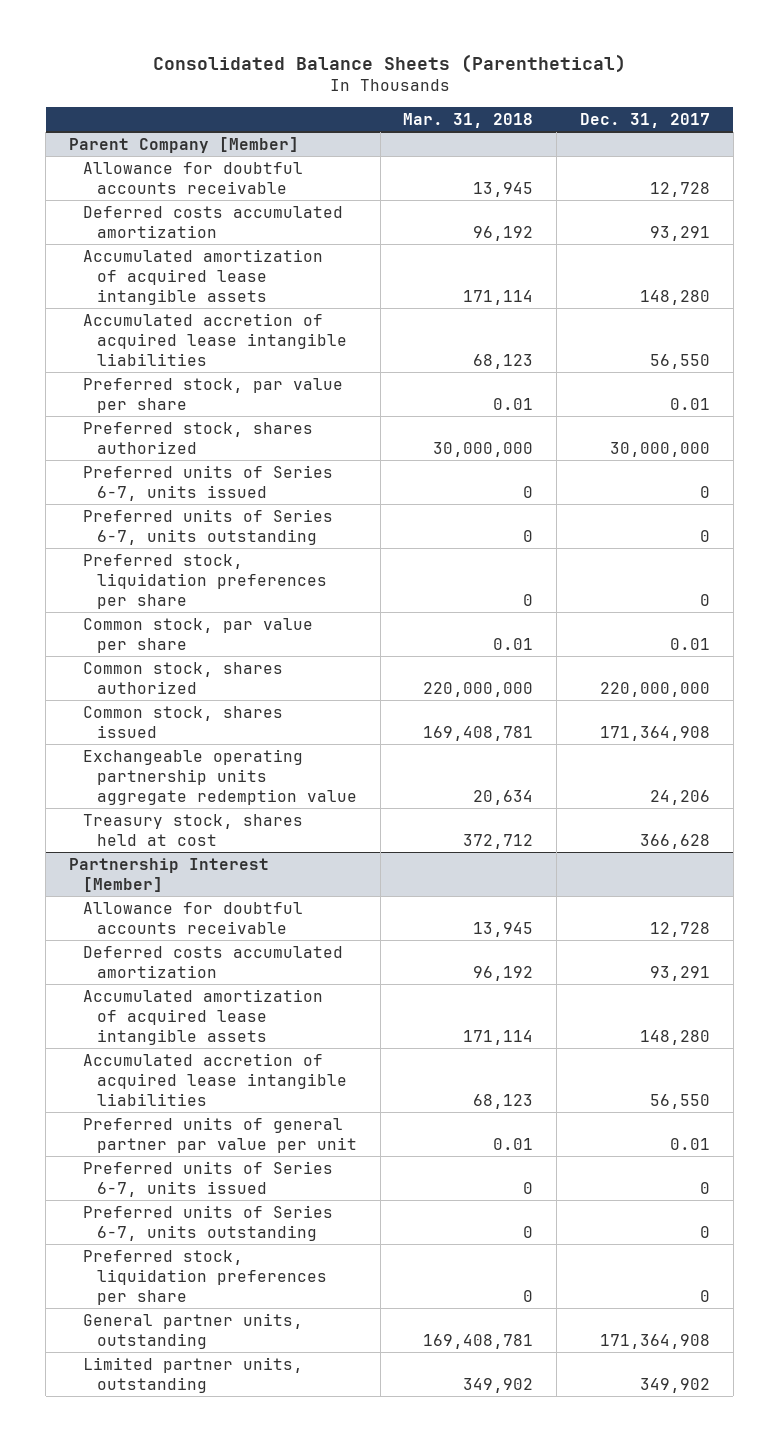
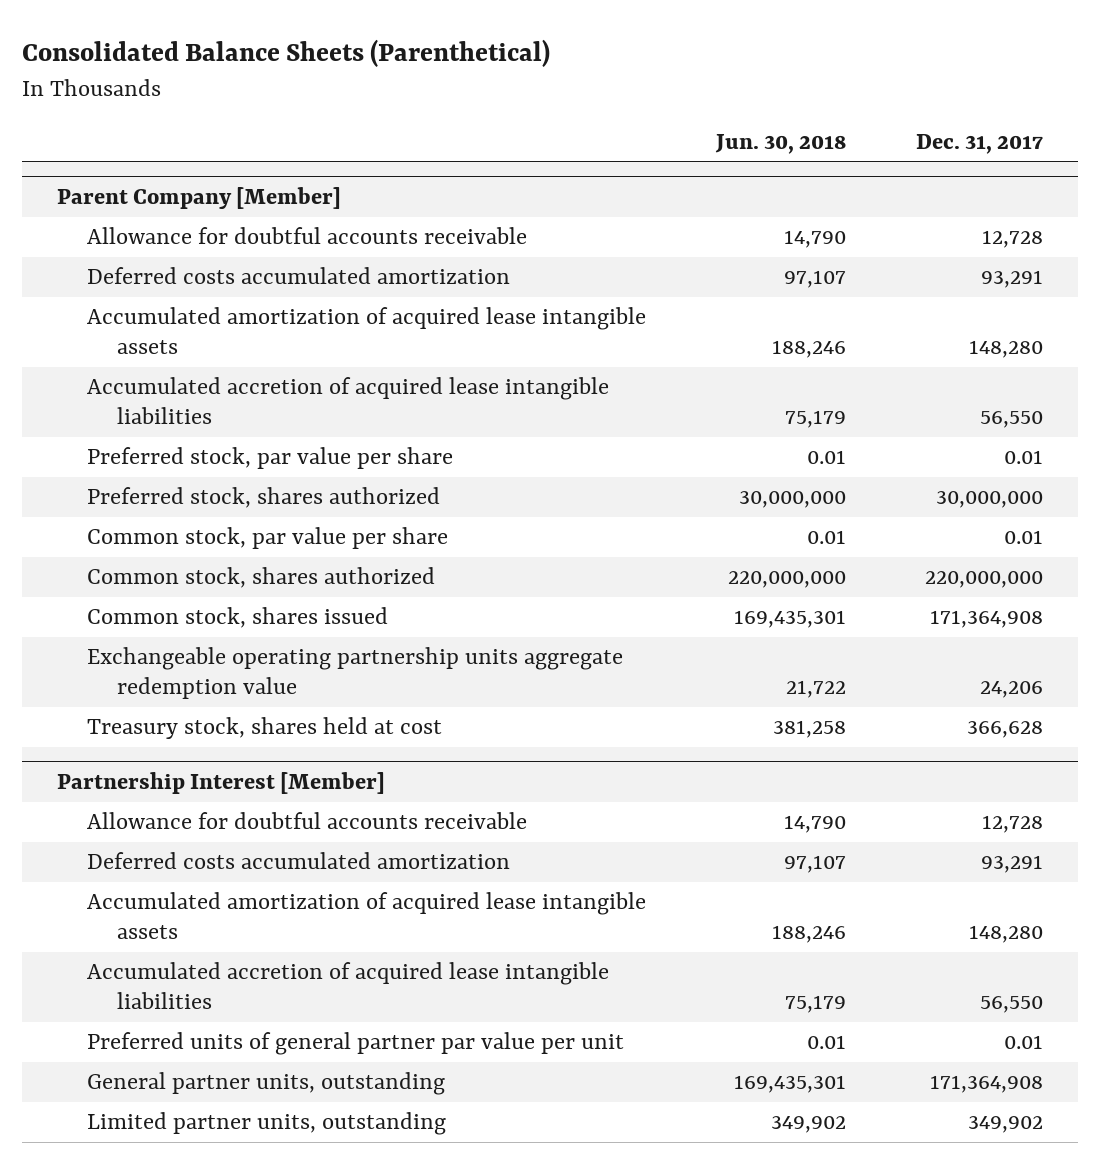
- | Mar. 31, 2018 | Dec. 31, 2017
+ | Jun. 30, 2018 | Dec. 31, 2017
@ Parent Company [Member]
- Preferred units of Series 6-7, units issued | 0 | 0
- Preferred units of Series 6-7, units outstanding | 0 | 0
- Preferred stock, liquidation preferences per share | 0 | 0
@ Partnership Interest [Member]
- Preferred units of Series 6-7, units issued | 0 | 0
- Preferred units of Series 6-7, units outstanding | 0 | 0
- Preferred stock, liquidation preferences per share | 0 | 0

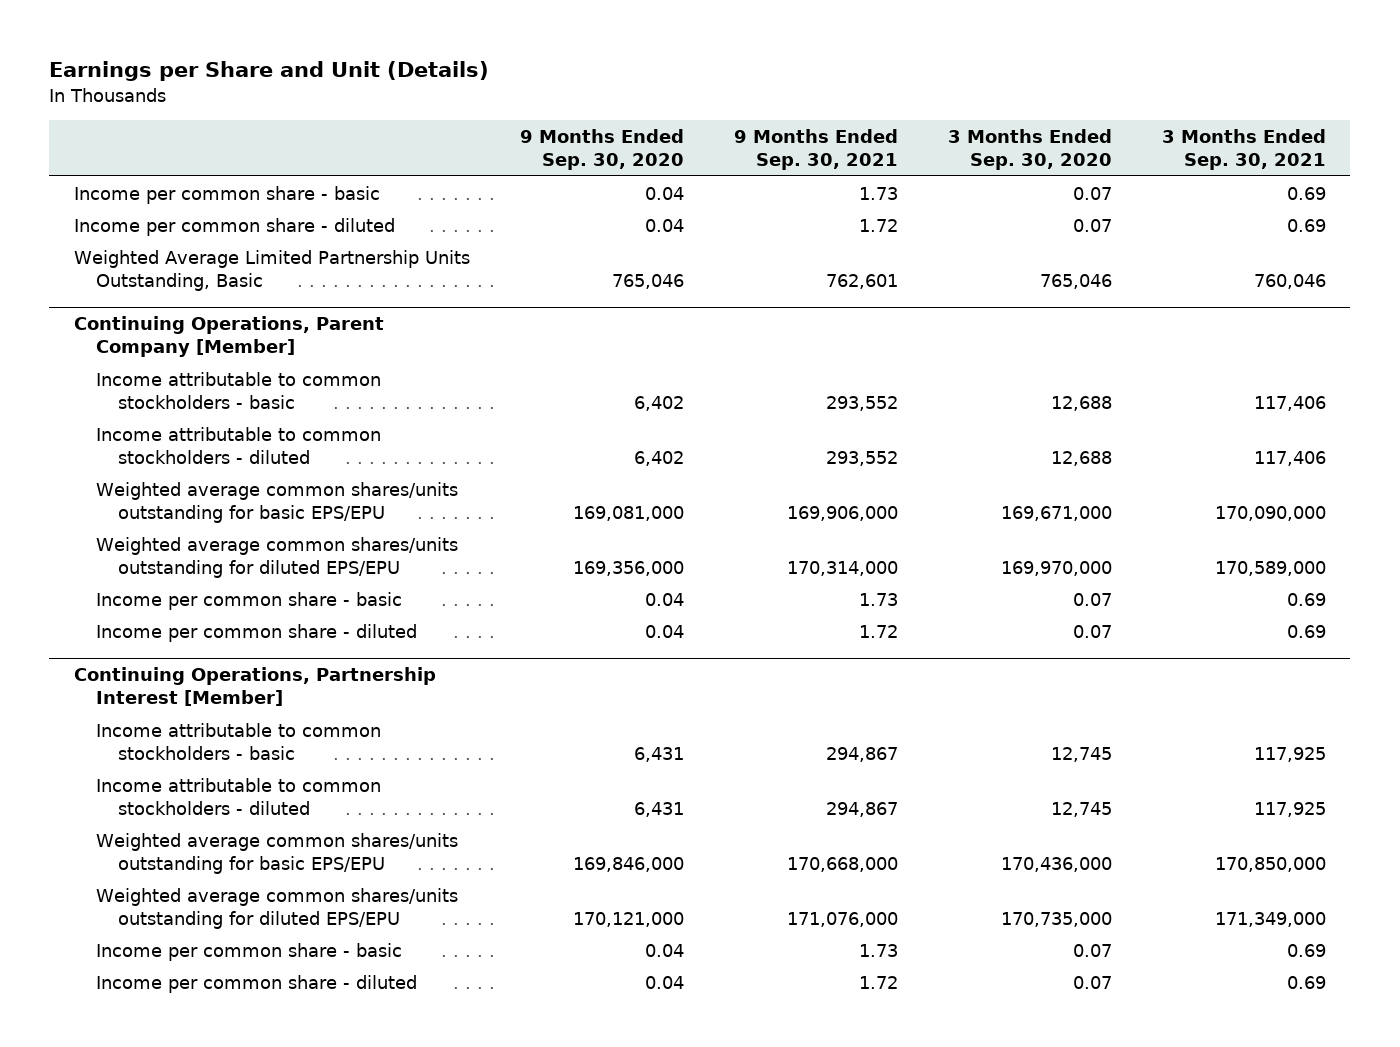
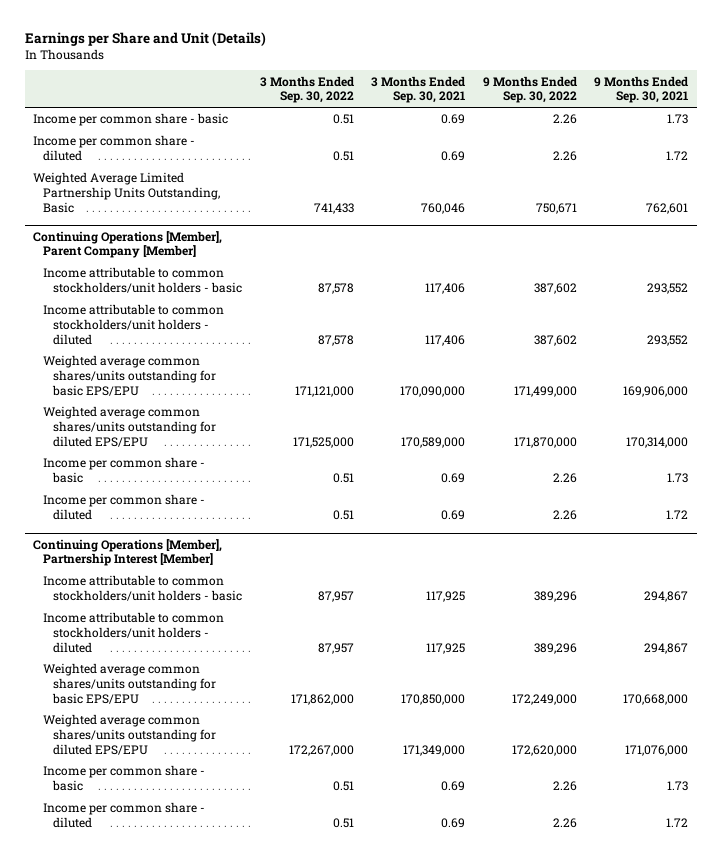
- | 9 Months Ended Sep. 30, 2020 | 9 Months Ended Sep. 30, 2021 | 3 Months Ended Sep. 30, 2020 | 3 Months Ended Sep. 30, 2021
+ | 3 Months Ended Sep. 30, 2022 | 3 Months Ended Sep. 30, 2021 | 9 Months Ended Sep. 30, 2022 | 9 Months Ended Sep. 30, 2021
- Continuing Operations, Parent Company [Member]
- Income attributable to common stockholders - basic | 6,402 | 293,552 | 12,688 | 117,406
- Income attributable to common stockholders - diluted | 6,402 | 293,552 | 12,688 | 117,406
+ Continuing Operations [Member], Parent Company [Member]
+ Income attributable to common stockholders/unit holders - basic | 87,578 | 117,406 | 387,602 | 293,552
+ Income attributable to common stockholders/unit holders - diluted | 87,578 | 117,406 | 387,602 | 293,552
- Continuing Operations, Partnership Interest [Member]
- Income attributable to common stockholders - basic | 6,431 | 294,867 | 12,745 | 117,925
- Income attributable to common stockholders - diluted | 6,431 | 294,867 | 12,745 | 117,925
+ Continuing Operations [Member], Partnership Interest [Member]
+ Income attributable to common stockholders/unit holders - basic | 87,957 | 117,925 | 389,296 | 294,867
+ Income attributable to common stockholders/unit holders - diluted | 87,957 | 117,925 | 389,296 | 294,867

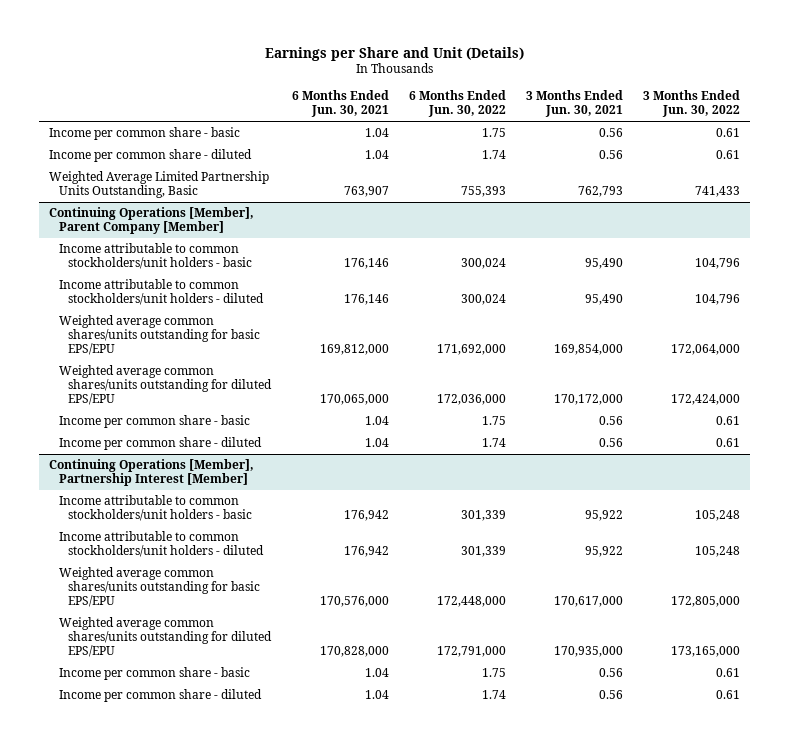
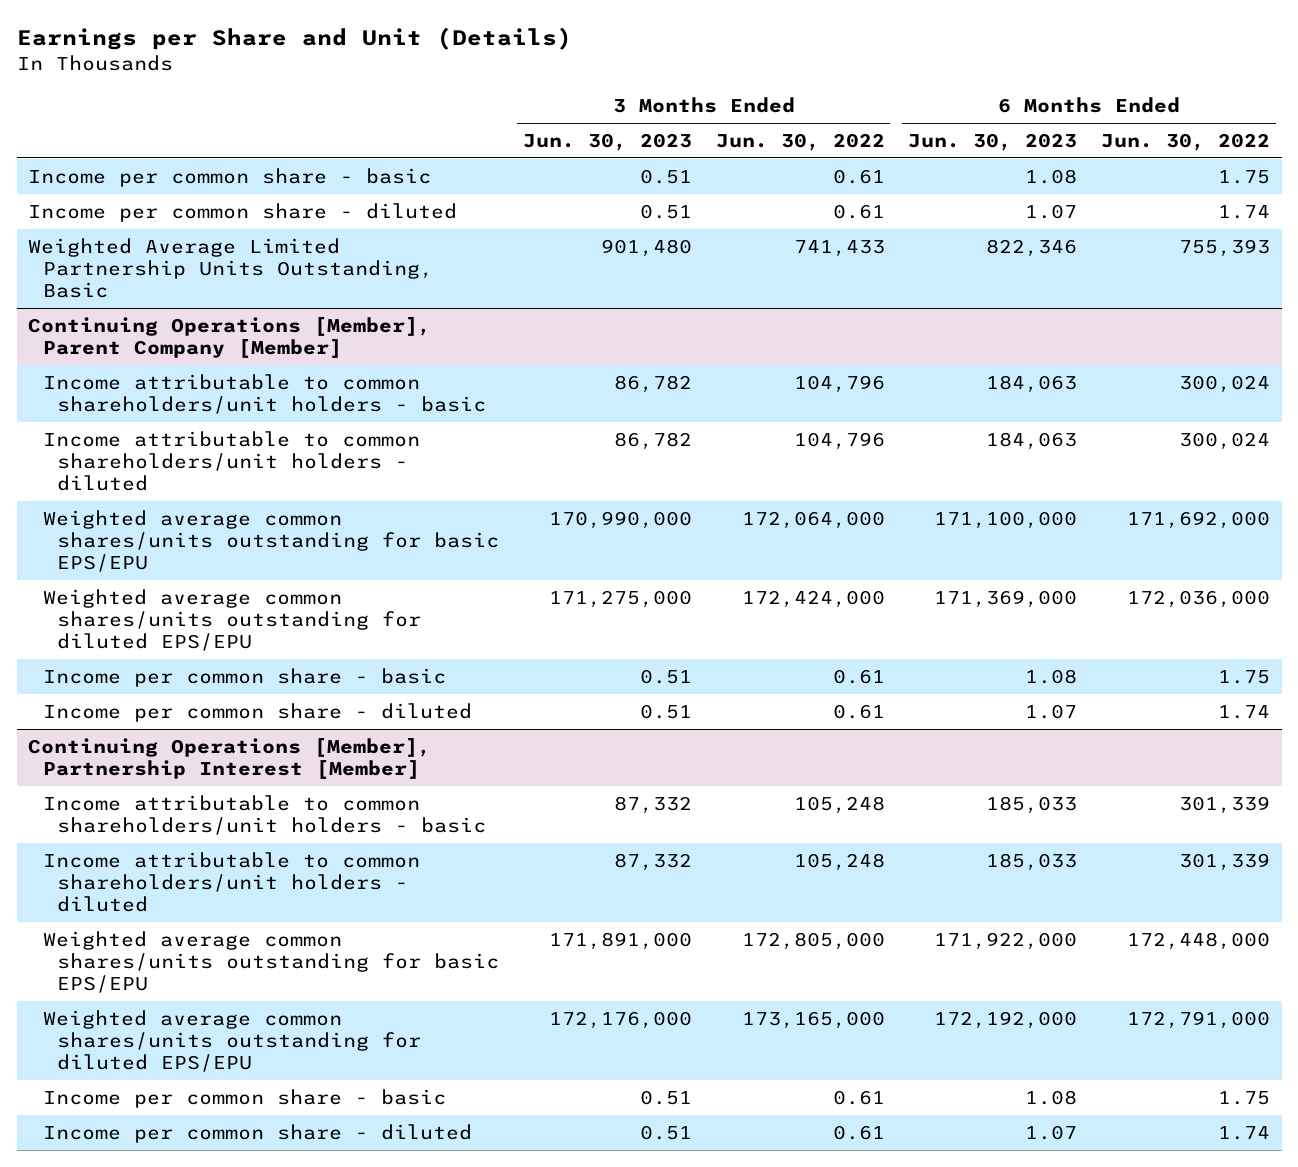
- | 6 Months Ended Jun. 30, 2021 | 6 Months Ended Jun. 30, 2022 | 3 Months Ended Jun. 30, 2021 | 3 Months Ended Jun. 30, 2022
+ | 3 Months Ended Jun. 30, 2023 | 3 Months Ended Jun. 30, 2022 | 6 Months Ended Jun. 30, 2023 | 6 Months Ended Jun. 30, 2022
@ Continuing Operations [Member], Parent Company [Member]
- Income attributable to common stockholders/unit holders - basic | 176,146 | 300,024 | 95,490 | 104,796
- Income attributable to common stockholders/unit holders - diluted | 176,146 | 300,024 | 95,490 | 104,796
+ Income attributable to common shareholders/unit holders - basic | 86,782 | 104,796 | 184,063 | 300,024
+ Income attributable to common shareholders/unit holders - diluted | 86,782 | 104,796 | 184,063 | 300,024
@ Continuing Operations [Member], Partnership Interest [Member]
- Income attributable to common stockholders/unit holders - basic | 176,942 | 301,339 | 95,922 | 105,248
- Income attributable to common stockholders/unit holders - diluted | 176,942 | 301,339 | 95,922 | 105,248
+ Income attributable to common shareholders/unit holders - basic | 87,332 | 105,248 | 185,033 | 301,339
+ Income attributable to common shareholders/unit holders - diluted | 87,332 | 105,248 | 185,033 | 301,339

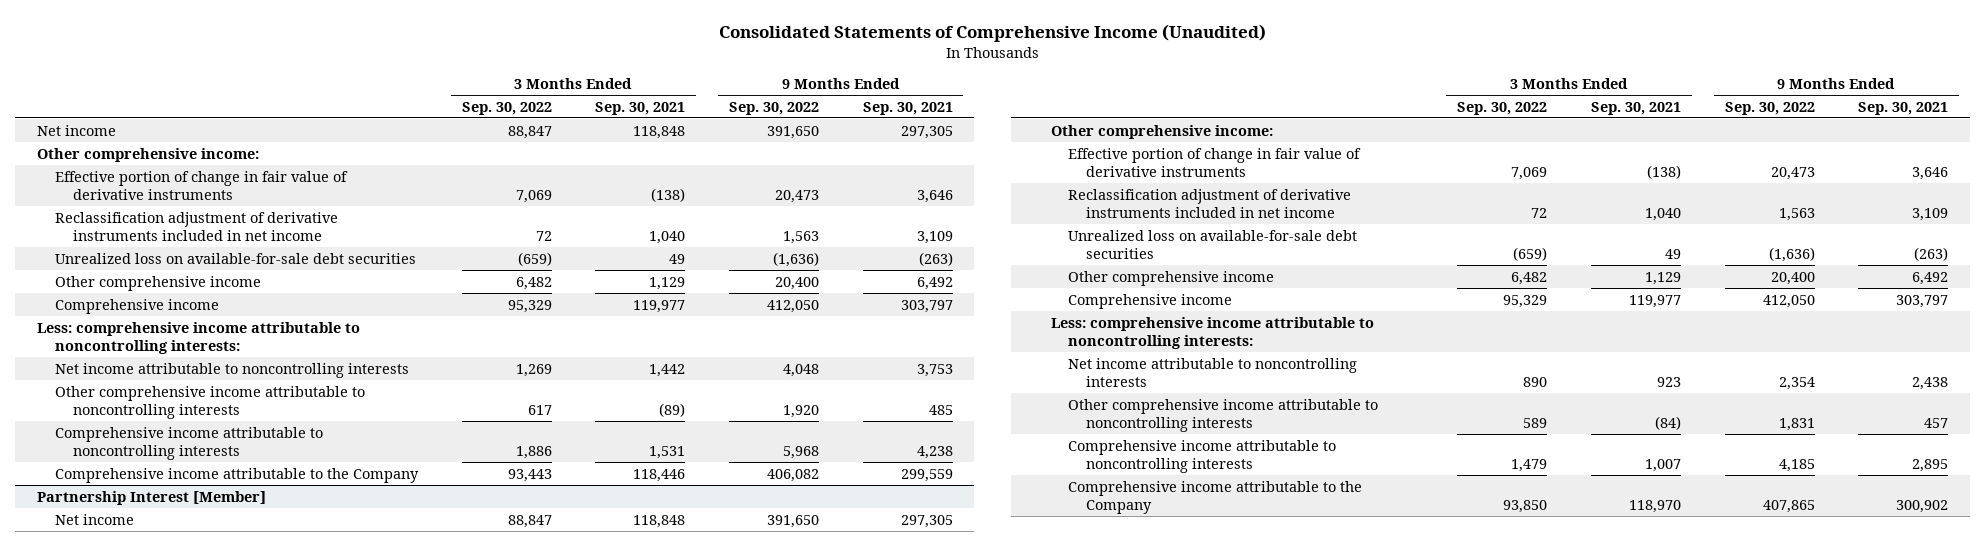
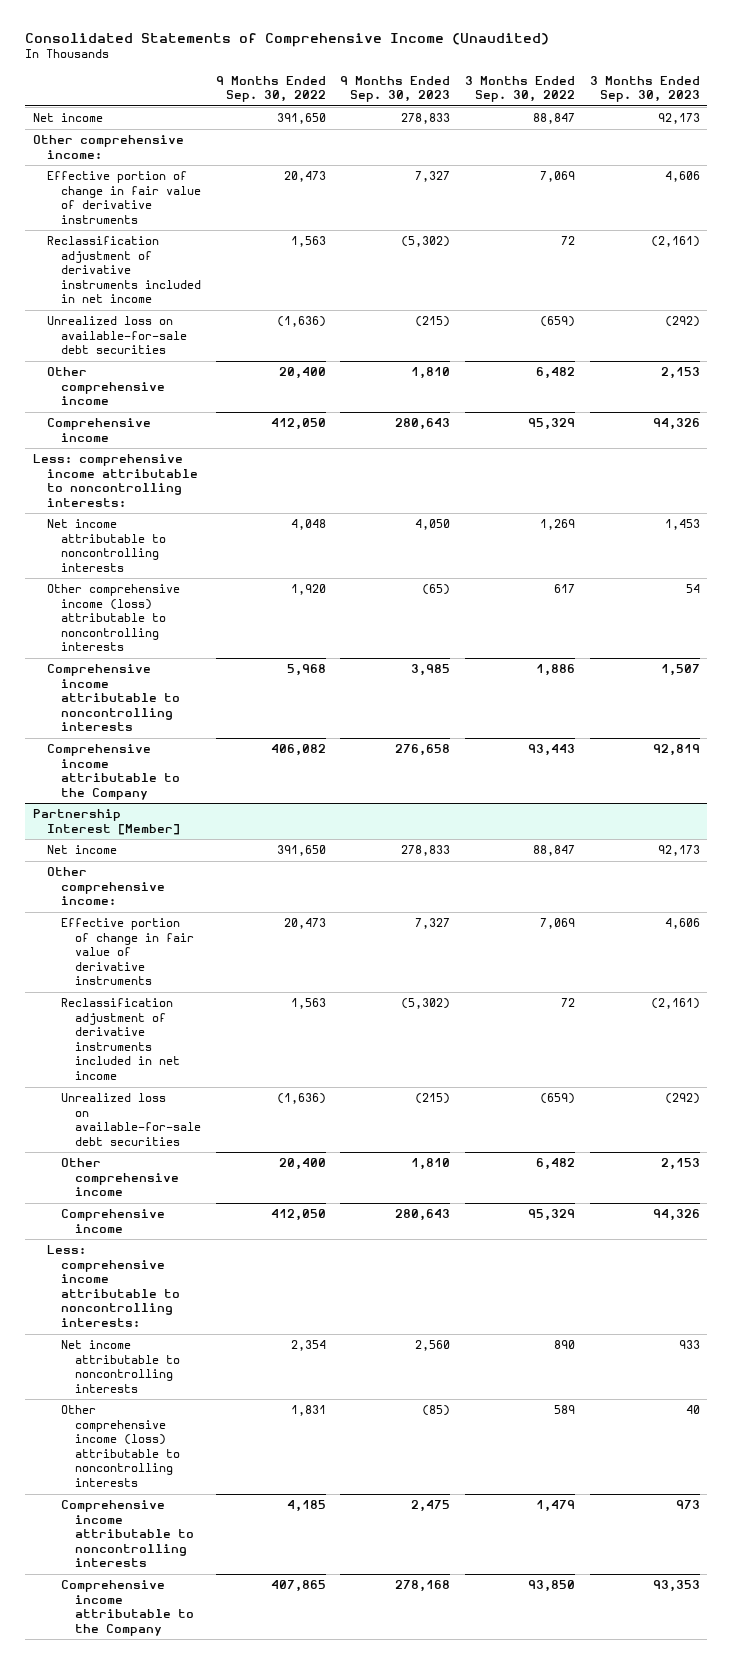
- | 3 Months Ended Sep. 30, 2022 | 3 Months Ended Sep. 30, 2021 | 9 Months Ended Sep. 30, 2022 | 9 Months Ended Sep. 30, 2021
+ | 9 Months Ended Sep. 30, 2022 | 9 Months Ended Sep. 30, 2023 | 3 Months Ended Sep. 30, 2022 | 3 Months Ended Sep. 30, 2023
- Other comprehensive income attributable to noncontrolling interests | 617 | (89) | 1,920 | 485
+ Other comprehensive income (loss) attributable to noncontrolling interests | 1,920 | (65) | 617 | 54
@ Partnership Interest [Member]
- Other comprehensive income attributable to noncontrolling interests | 589 | (84) | 1,831 | 457
+ Other comprehensive income (loss) attributable to noncontrolling interests | 1,831 | (85) | 589 | 40

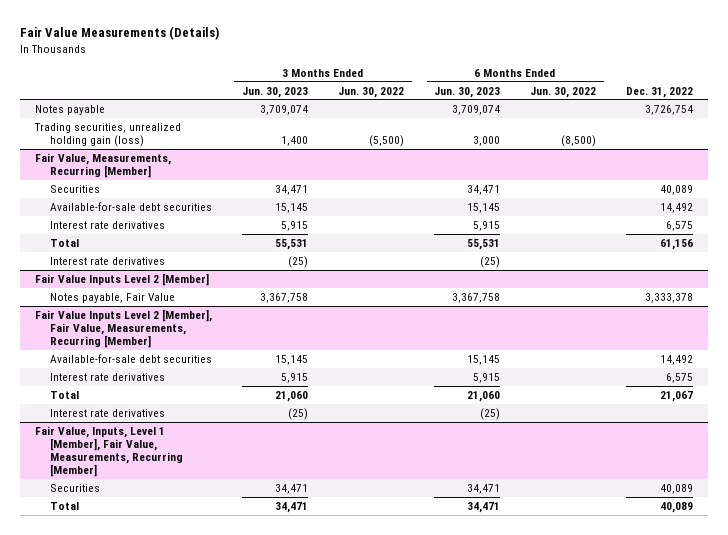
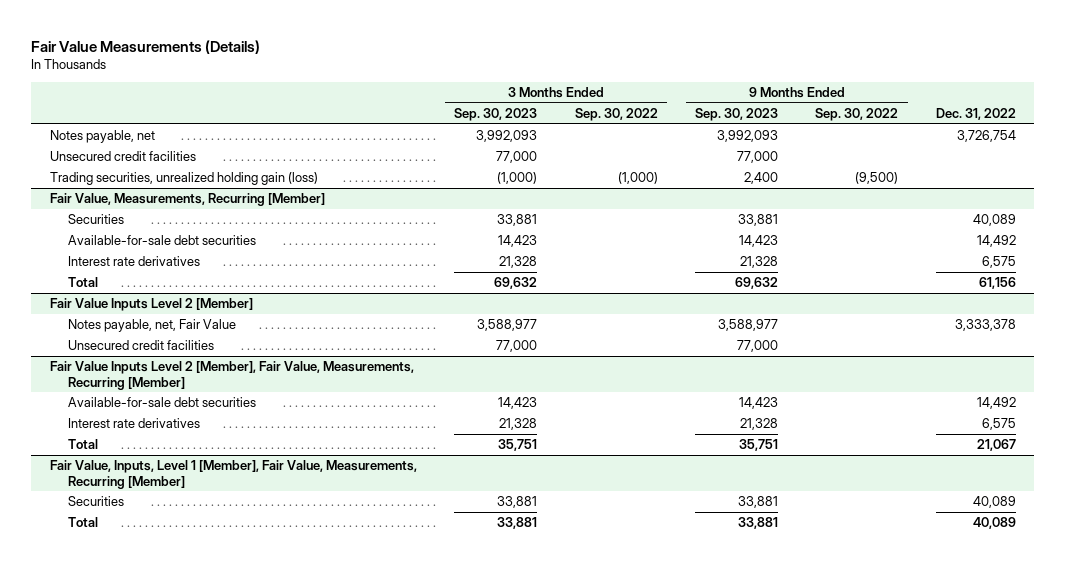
- | 3 Months Ended Jun. 30, 2023 | 3 Months Ended Jun. 30, 2022 | 6 Months Ended Jun. 30, 2023 | 6 Months Ended Jun. 30, 2022 | Dec. 31, 2022
+ | 3 Months Ended Sep. 30, 2023 | 3 Months Ended Sep. 30, 2022 | 9 Months Ended Sep. 30, 2023 | 9 Months Ended Sep. 30, 2022 | Dec. 31, 2022
- Notes payable | 3,709,074 | | 3,709,074 | | 3,726,754
+ Notes payable, net | 3,992,093 | | 3,992,093 | | 3,726,754
+ Unsecured credit facilities | 77,000 | | 77,000 | |
@ Fair Value, Measurements, Recurring [Member]
- Interest rate derivatives | (25) | | (25) | |
@ Fair Value Inputs Level 2 [Member]
- Notes payable, Fair Value | 3,367,758 | | 3,367,758 | | 3,333,378
+ Notes payable, net, Fair Value | 3,588,977 | | 3,588,977 | | 3,333,378
+ Unsecured credit facilities | 77,000 | | 77,000 | |
@ Fair Value Inputs Level 2 [Member], Fair Value, Measurements, Recurring [Member]
- Interest rate derivatives | (25) | | (25) | |

